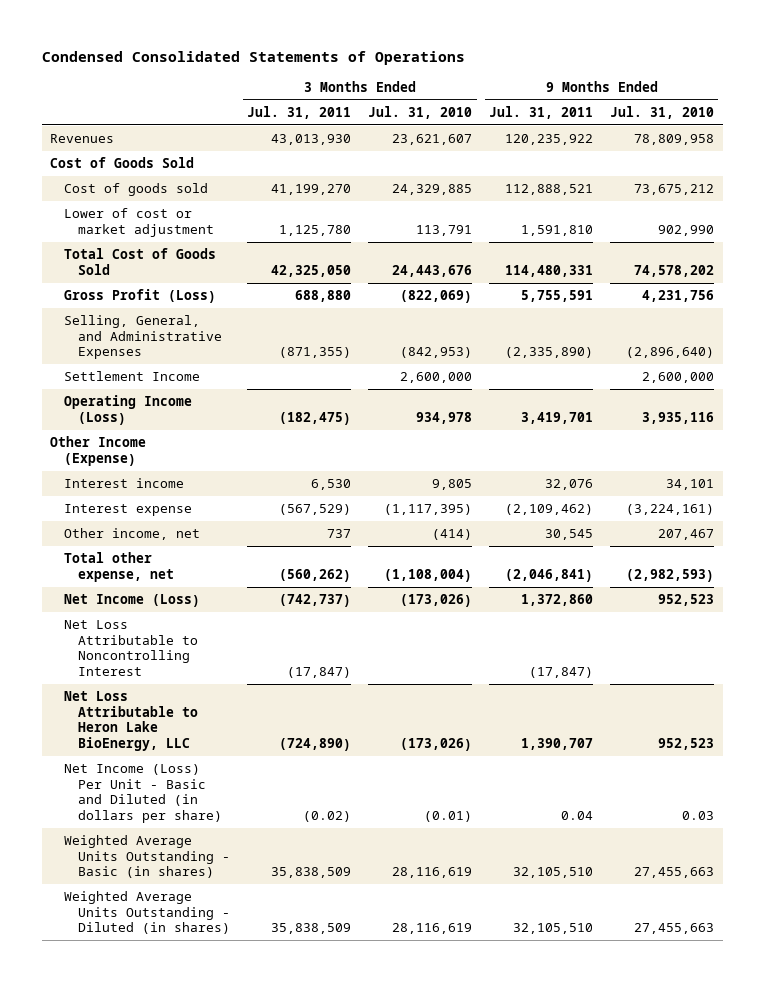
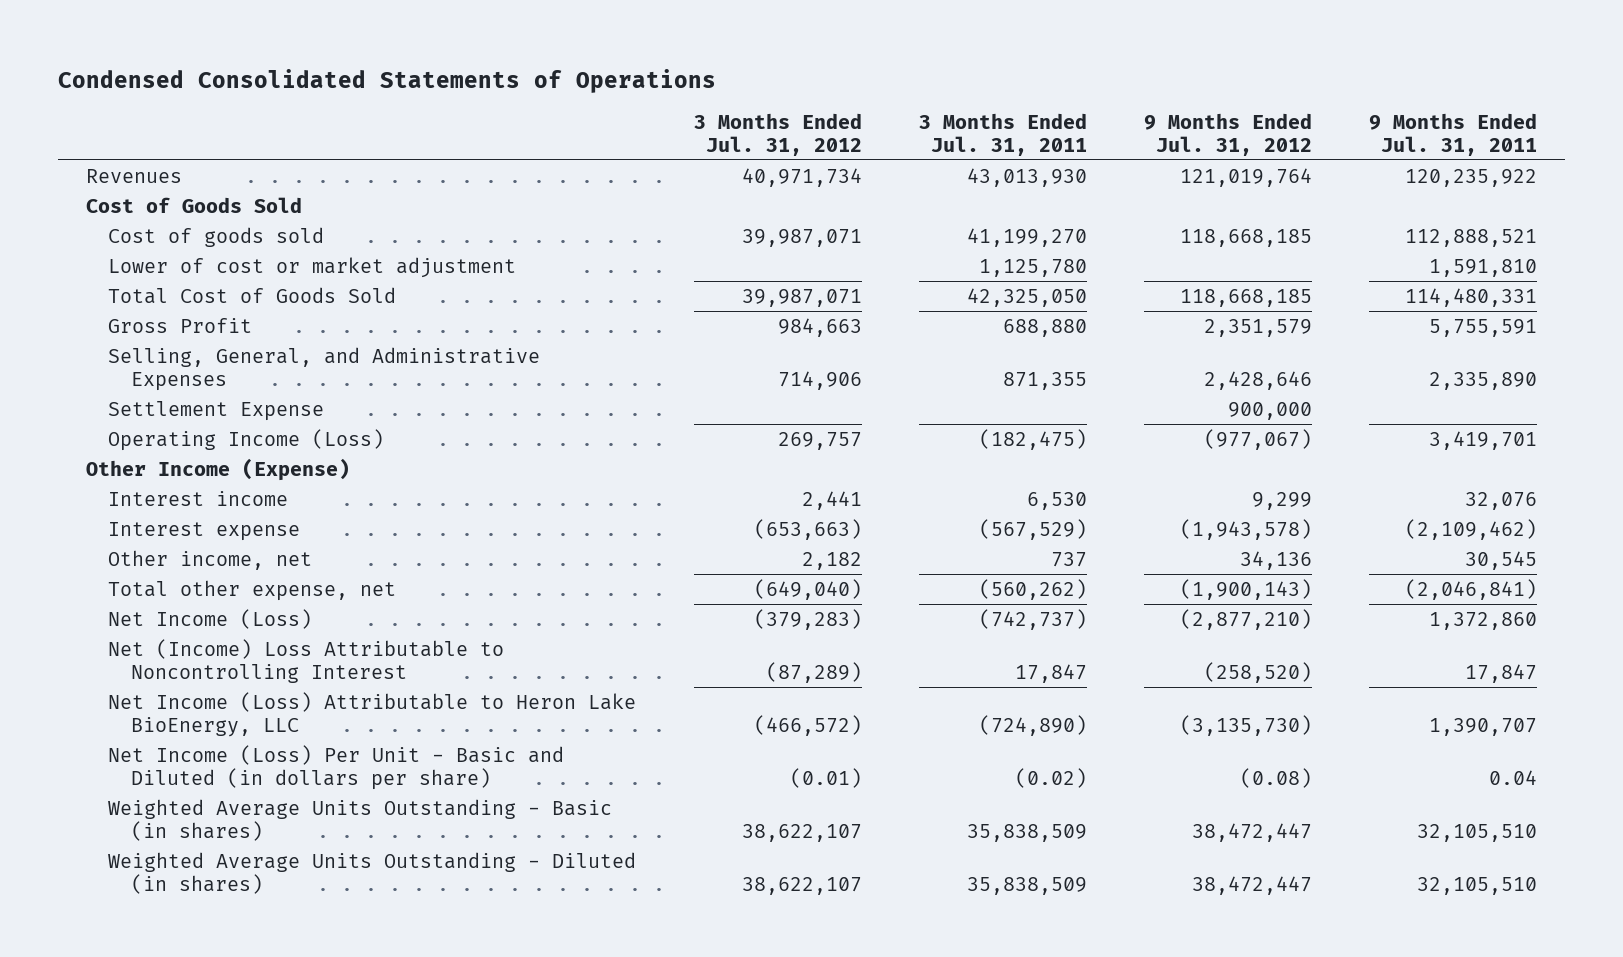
- | 3 Months Ended Jul. 31, 2011 | 3 Months Ended Jul. 31, 2010 | 9 Months Ended Jul. 31, 2011 | 9 Months Ended Jul. 31, 2010
+ | 3 Months Ended Jul. 31, 2012 | 3 Months Ended Jul. 31, 2011 | 9 Months Ended Jul. 31, 2012 | 9 Months Ended Jul. 31, 2011
- Gross Profit (Loss) | 688,880 | (822,069) | 5,755,591 | 4,231,756
- Selling, General, and Administrative Expenses | (871,355) | (842,953) | (2,335,890) | (2,896,640)
- Settlement Income | | 2,600,000 | | 2,600,000
+ Gross Profit | 984,663 | 688,880 | 2,351,579 | 5,755,591
+ Selling, General, and Administrative Expenses | 714,906 | 871,355 | 2,428,646 | 2,335,890
+ Settlement Expense | | | 900,000 |
- Net Loss Attributable to Noncontrolling Interest | (17,847) | | (17,847) |
- Net Loss Attributable to Heron Lake BioEnergy, LLC | (724,890) | (173,026) | 1,390,707 | 952,523
+ Net (Income) Loss Attributable to Noncontrolling Interest | (87,289) | 17,847 | (258,520) | 17,847
+ Net Income (Loss) Attributable to Heron Lake BioEnergy, LLC | (466,572) | (724,890) | (3,135,730) | 1,390,707

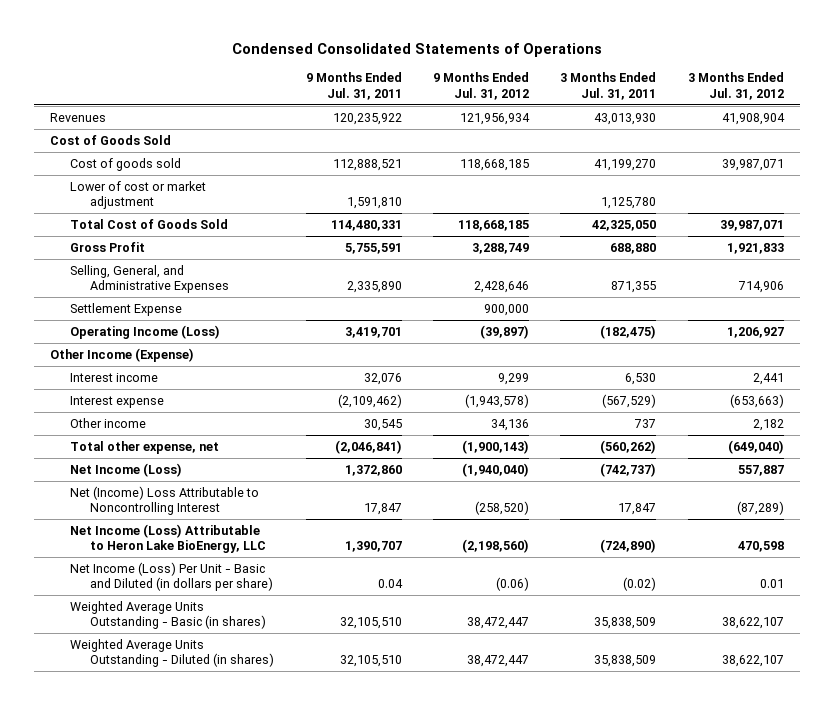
- | 3 Months Ended Jul. 31, 2012 | 3 Months Ended Jul. 31, 2011 | 9 Months Ended Jul. 31, 2012 | 9 Months Ended Jul. 31, 2011
+ | 9 Months Ended Jul. 31, 2011 | 9 Months Ended Jul. 31, 2012 | 3 Months Ended Jul. 31, 2011 | 3 Months Ended Jul. 31, 2012
- Revenues | 40,971,734 | 43,013,930 | 121,019,764 | 120,235,922
+ Revenues | 120,235,922 | 121,956,934 | 43,013,930 | 41,908,904
- Gross Profit | 984,663 | 688,880 | 2,351,579 | 5,755,591
+ Gross Profit | 5,755,591 | 3,288,749 | 688,880 | 1,921,833
- Operating Income (Loss) | 269,757 | (182,475) | (977,067) | 3,419,701
+ Operating Income (Loss) | 3,419,701 | (39,897) | (182,475) | 1,206,927
- Other income, net | 2,182 | 737 | 34,136 | 30,545
+ Other income | 30,545 | 34,136 | 737 | 2,182
- Net Income (Loss) | (379,283) | (742,737) | (2,877,210) | 1,372,860
+ Net Income (Loss) | 1,372,860 | (1,940,040) | (742,737) | 557,887
- Net Income (Loss) Attributable to Heron Lake BioEnergy, LLC | (466,572) | (724,890) | (3,135,730) | 1,390,707
- Net Income (Loss) Per Unit - Basic and Diluted (in dollars per share) | (0.01) | (0.02) | (0.08) | 0.04
+ Net Income (Loss) Attributable to Heron Lake BioEnergy, LLC | 1,390,707 | (2,198,560) | (724,890) | 470,598
+ Net Income (Loss) Per Unit - Basic and Diluted (in dollars per share) | 0.04 | (0.06) | (0.02) | 0.01

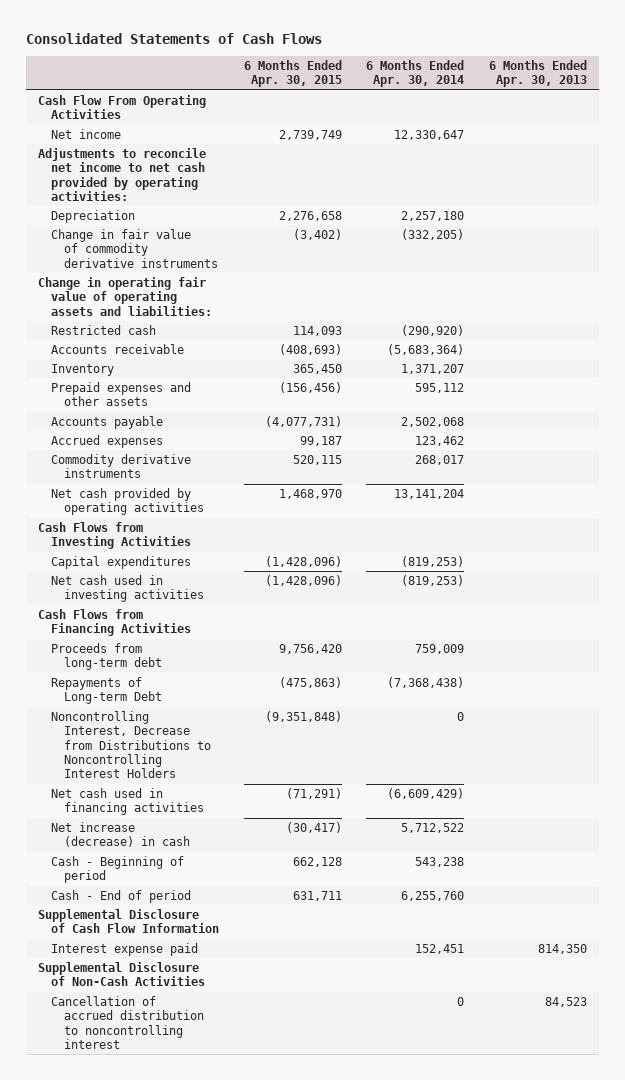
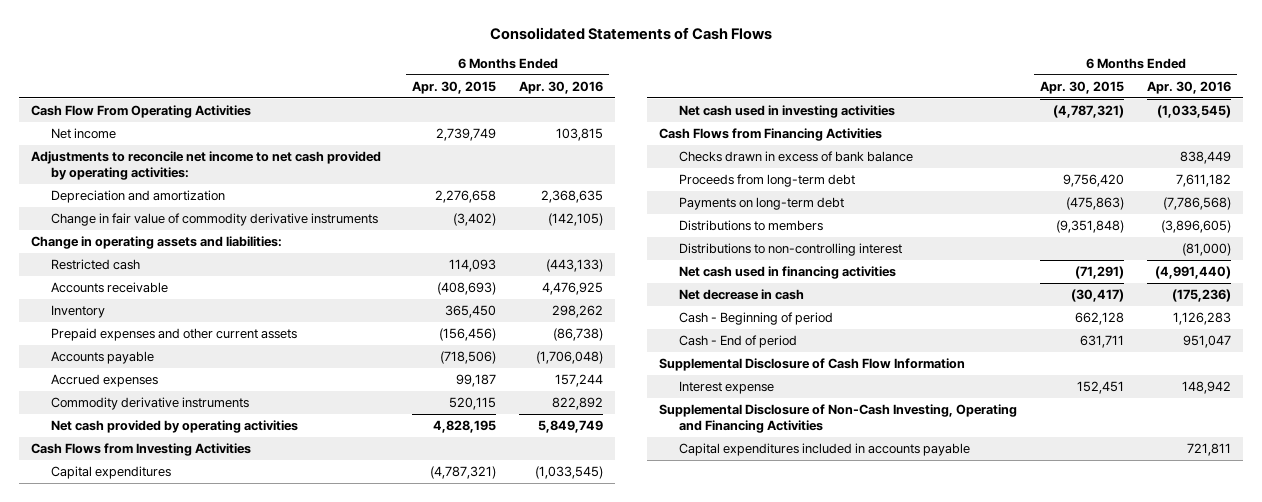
- | 6 Months Ended Apr. 30, 2015 | 6 Months Ended Apr. 30, 2014 | 6 Months Ended Apr. 30, 2013
+ | 6 Months Ended Apr. 30, 2015 | 6 Months Ended Apr. 30, 2016
- Depreciation | 2,276,658 | 2,257,180 |
+ Depreciation and amortization | 2,276,658 | 2,368,635
- Change in operating fair value of operating assets and liabilities:
+ Change in operating assets and liabilities:
- Prepaid expenses and other assets | (156,456) | 595,112 |
- Accounts payable | (4,077,731) | 2,502,068 |
+ Prepaid expenses and other current assets | (156,456) | (86,738)
+ Accounts payable | (718,506) | (1,706,048)
- Net cash provided by operating activities | 1,468,970 | 13,141,204 |
+ Net cash provided by operating activities | 4,828,195 | 5,849,749
- Capital expenditures | (1,428,096) | (819,253) |
- Net cash used in investing activities | (1,428,096) | (819,253) |
+ Capital expenditures | (4,787,321) | (1,033,545)
+ Net cash used in investing activities | (4,787,321) | (1,033,545)
+ Checks drawn in excess of bank balance | | 838,449
- Repayments of Long-term Debt | (475,863) | (7,368,438) |
- Noncontrolling Interest, Decrease from Distributions to Noncontrolling Interest Holders | (9,351,848) | 0 |
+ Payments on long-term debt | (475,863) | (7,786,568)
+ Distributions to members | (9,351,848) | (3,896,605)
+ Distributions to non-controlling interest | | (81,000)
- Net increase (decrease) in cash | (30,417) | 5,712,522 |
+ Net decrease in cash | (30,417) | (175,236)
- Interest expense paid | | 152,451 | 814,350
- Supplemental Disclosure of Non-Cash Activities
- Cancellation of accrued distribution to noncontrolling interest | | 0 | 84,523
+ Interest expense | 152,451 | 148,942
+ Supplemental Disclosure of Non-Cash Investing, Operating and Financing Activities
+ Capital expenditures included in accounts payable | | 721,811

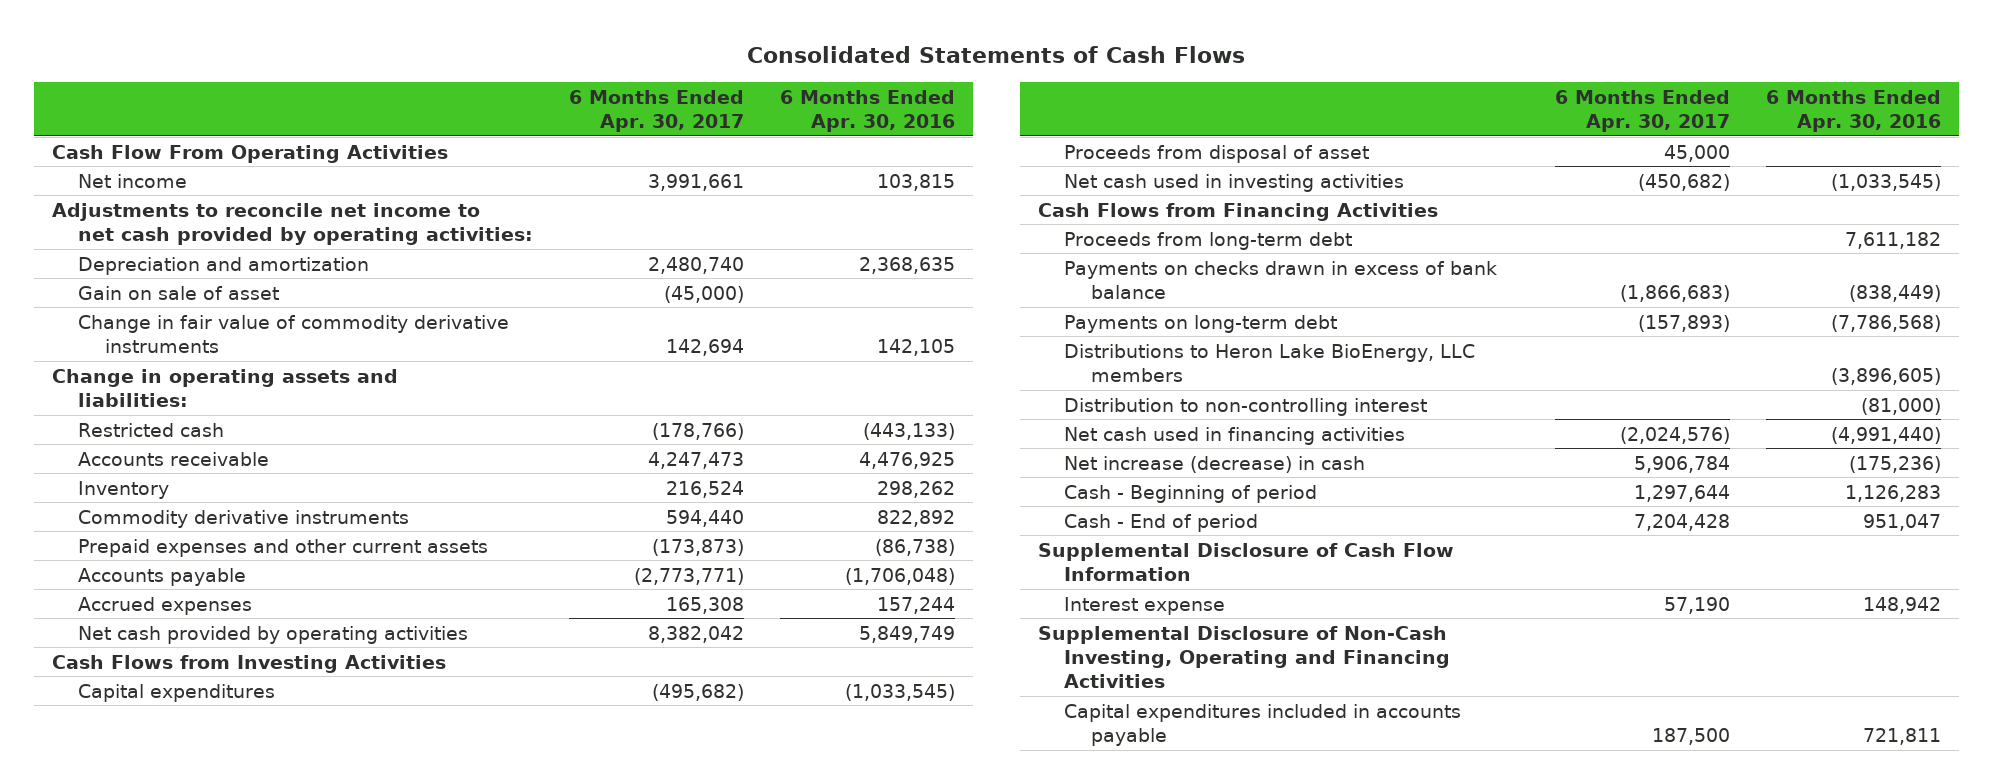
- | 6 Months Ended Apr. 30, 2015 | 6 Months Ended Apr. 30, 2016
+ | 6 Months Ended Apr. 30, 2017 | 6 Months Ended Apr. 30, 2016
- Change in fair value of commodity derivative instruments | (3,402) | (142,105)
+ Gain on sale of asset | (45,000) |
+ Change in fair value of commodity derivative instruments | 142,694 | 142,105
moved up: Commodity derivative instruments | 594,440 | 822,892
+ Proceeds from disposal of asset | 45,000 |
- Checks drawn in excess of bank balance | | 838,449
+ Payments on checks drawn in excess of bank balance | (1,866,683) | (838,449)
- Distributions to members | (9,351,848) | (3,896,605)
- Distributions to non-controlling interest | | (81,000)
+ Distributions to Heron Lake BioEnergy, LLC members | | (3,896,605)
+ Distribution to non-controlling interest | | (81,000)
- Net decrease in cash | (30,417) | (175,236)
+ Net increase (decrease) in cash | 5,906,784 | (175,236)

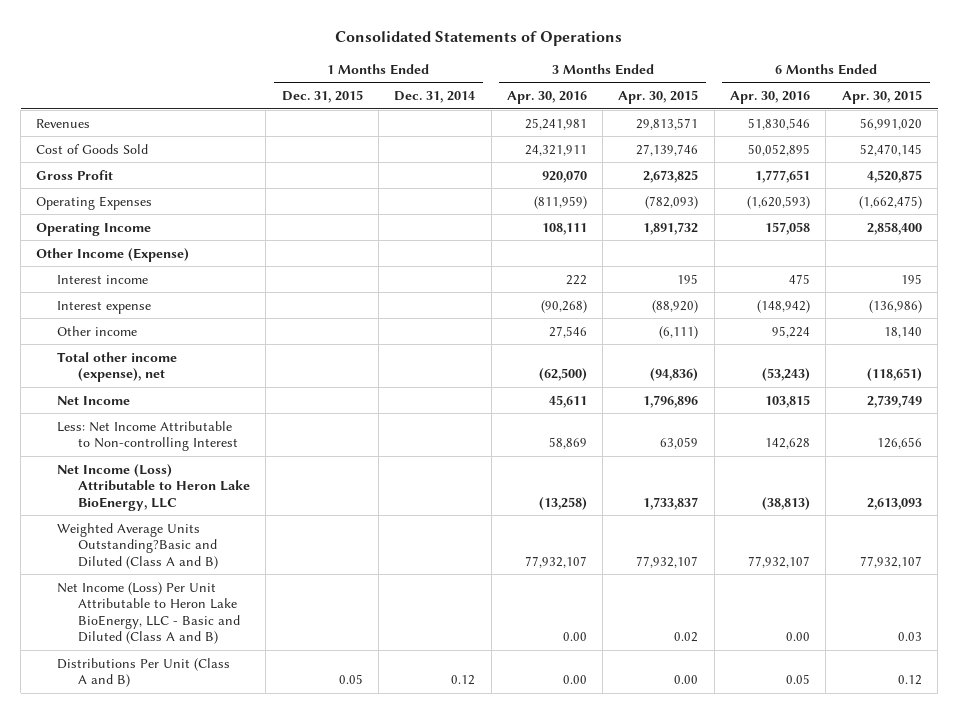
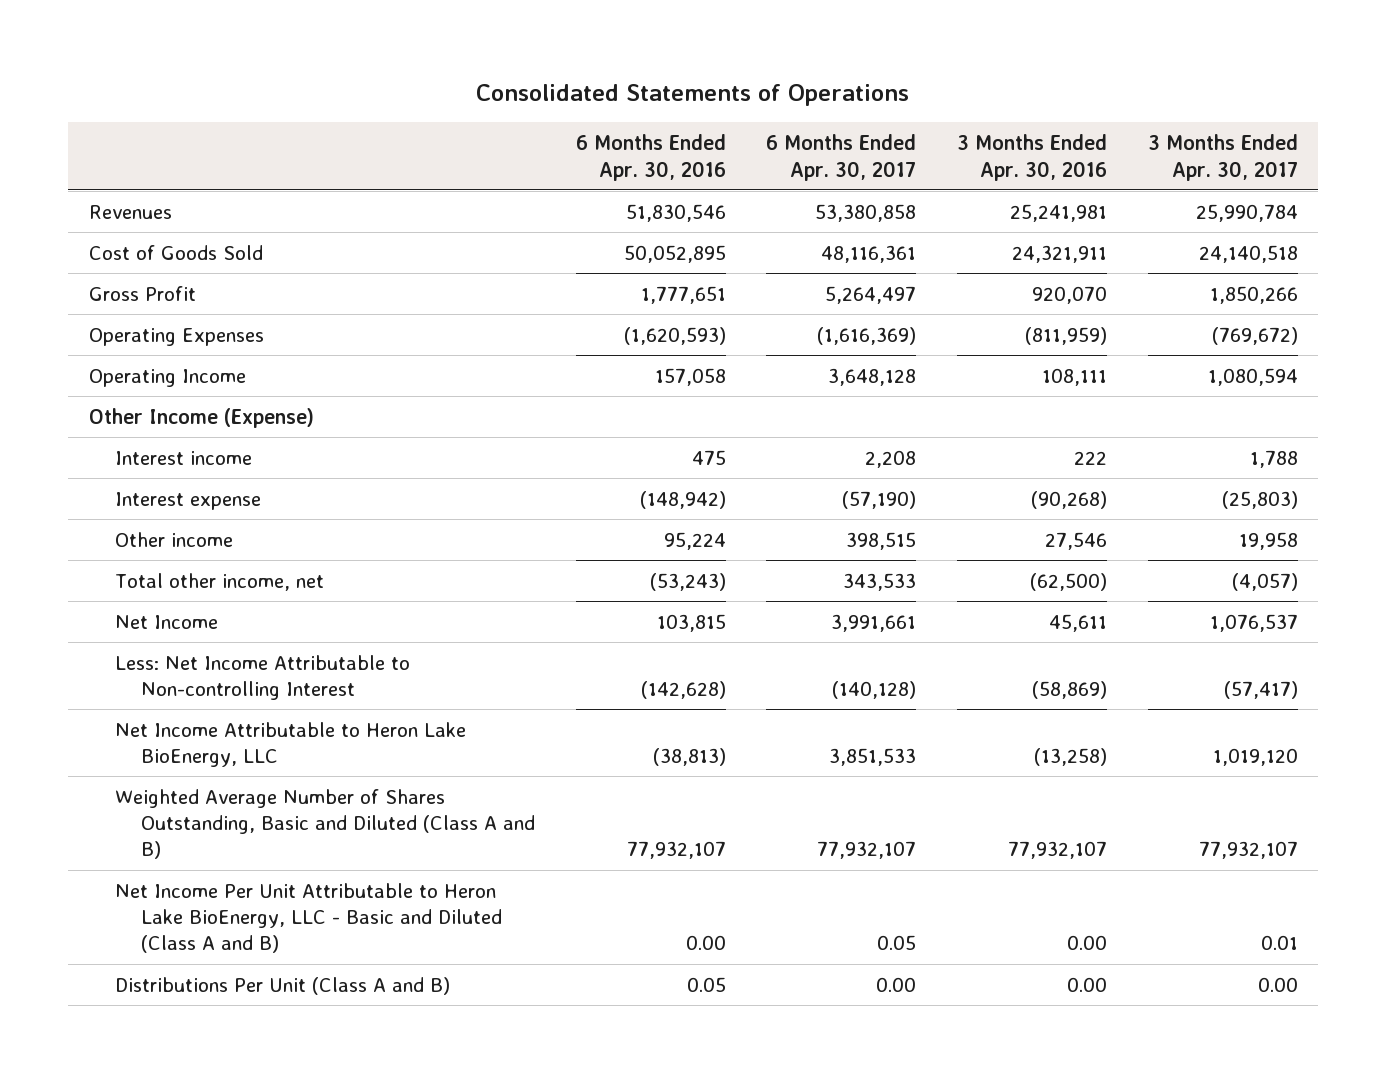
- | 1 Months Ended Dec. 31, 2015 | 1 Months Ended Dec. 31, 2014 | 3 Months Ended Apr. 30, 2016 | 3 Months Ended Apr. 30, 2015 | 6 Months Ended Apr. 30, 2016 | 6 Months Ended Apr. 30, 2015
+ | 6 Months Ended Apr. 30, 2016 | 6 Months Ended Apr. 30, 2017 | 3 Months Ended Apr. 30, 2016 | 3 Months Ended Apr. 30, 2017
- Total other income (expense), net | | | (62,500) | (94,836) | (53,243) | (118,651)
+ Total other income, net | (53,243) | 343,533 | (62,500) | (4,057)
- Less: Net Income Attributable to Non-controlling Interest | | | 58,869 | 63,059 | 142,628 | 126,656
- Net Income (Loss) Attributable to Heron Lake BioEnergy, LLC | | | (13,258) | 1,733,837 | (38,813) | 2,613,093
- Weighted Average Units Outstanding?Basic and Diluted (Class A and B) | | | 77,932,107 | 77,932,107 | 77,932,107 | 77,932,107
- Net Income (Loss) Per Unit Attributable to Heron Lake BioEnergy, LLC - Basic and Diluted (Class A and B) | | | 0.00 | 0.02 | 0.00 | 0.03
+ Less: Net Income Attributable to Non-controlling Interest | (142,628) | (140,128) | (58,869) | (57,417)
+ Net Income Attributable to Heron Lake BioEnergy, LLC | (38,813) | 3,851,533 | (13,258) | 1,019,120
+ Weighted Average Number of Shares Outstanding, Basic and Diluted (Class A and B) | 77,932,107 | 77,932,107 | 77,932,107 | 77,932,107
+ Net Income Per Unit Attributable to Heron Lake BioEnergy, LLC - Basic and Diluted (Class A and B) | 0.00 | 0.05 | 0.00 | 0.01

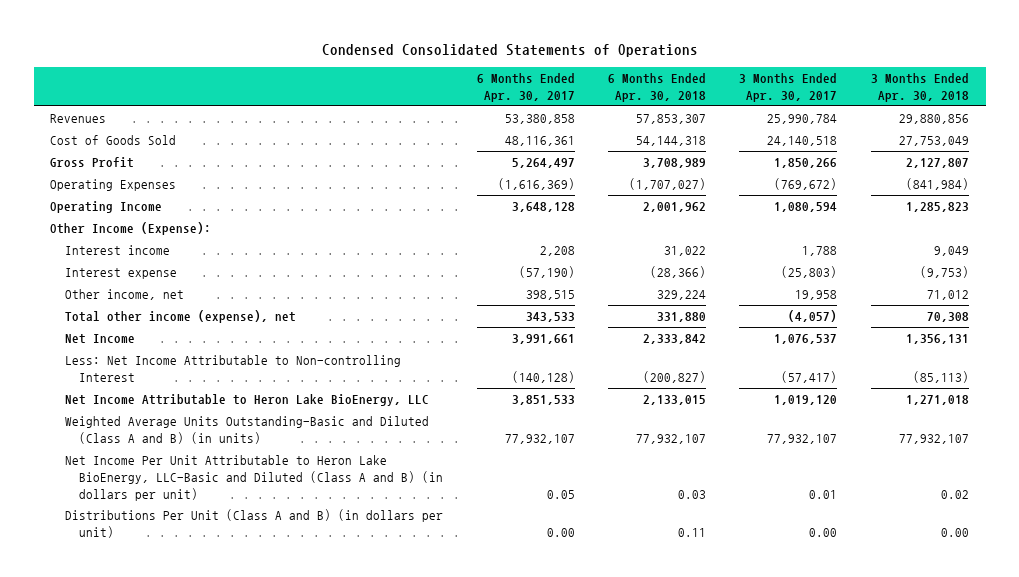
- Consolidated Statements of Operations
+ Condensed Consolidated Statements of Operations
- | 6 Months Ended Apr. 30, 2016 | 6 Months Ended Apr. 30, 2017 | 3 Months Ended Apr. 30, 2016 | 3 Months Ended Apr. 30, 2017
+ | 6 Months Ended Apr. 30, 2017 | 6 Months Ended Apr. 30, 2018 | 3 Months Ended Apr. 30, 2017 | 3 Months Ended Apr. 30, 2018
- Other Income (Expense)
+ Other Income (Expense):
- Other income | 95,224 | 398,515 | 27,546 | 19,958
- Total other income, net | (53,243) | 343,533 | (62,500) | (4,057)
+ Other income, net | 398,515 | 329,224 | 19,958 | 71,012
+ Total other income (expense), net | 343,533 | 331,880 | (4,057) | 70,308
- Weighted Average Number of Shares Outstanding, Basic and Diluted (Class A and B) | 77,932,107 | 77,932,107 | 77,932,107 | 77,932,107
- Net Income Per Unit Attributable to Heron Lake BioEnergy, LLC - Basic and Diluted (Class A and B) | 0.00 | 0.05 | 0.00 | 0.01
- Distributions Per Unit (Class A and B) | 0.05 | 0.00 | 0.00 | 0.00
+ Weighted Average Units Outstanding-Basic and Diluted (Class A and B) (in units) | 77,932,107 | 77,932,107 | 77,932,107 | 77,932,107
+ Net Income Per Unit Attributable to Heron Lake BioEnergy, LLC-Basic and Diluted (Class A and B) (in dollars per unit) | 0.05 | 0.03 | 0.01 | 0.02
+ Distributions Per Unit (Class A and B) (in dollars per unit) | 0.00 | 0.11 | 0.00 | 0.00

